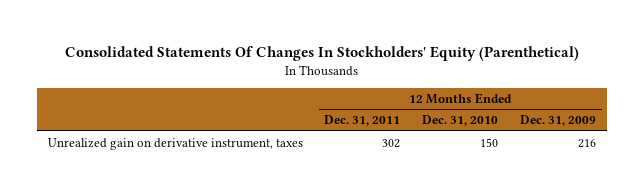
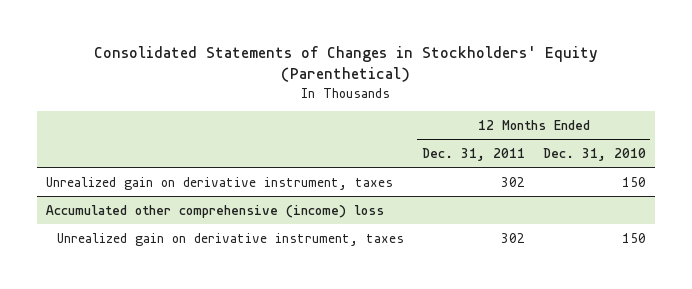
- Consolidated Statements Of Changes In Stockholders' Equity (Parenthetical)
+ Consolidated Statements of Changes in Stockholders' Equity (Parenthetical)
- | 12 Months Ended Dec. 31, 2011 | 12 Months Ended Dec. 31, 2010 | 12 Months Ended Dec. 31, 2009
+ | 12 Months Ended Dec. 31, 2011 | 12 Months Ended Dec. 31, 2010
+ Accumulated other comprehensive (income) loss
+ Unrealized gain on derivative instrument, taxes | 302 | 150

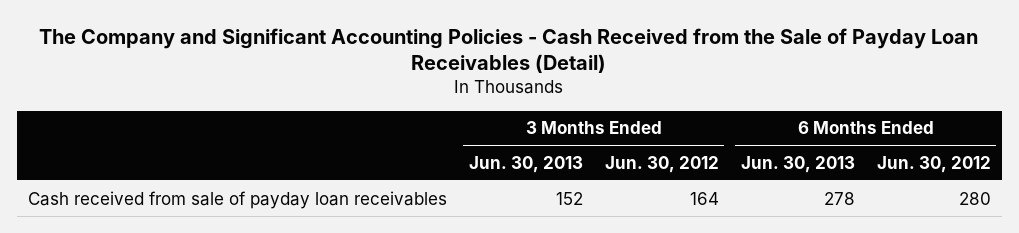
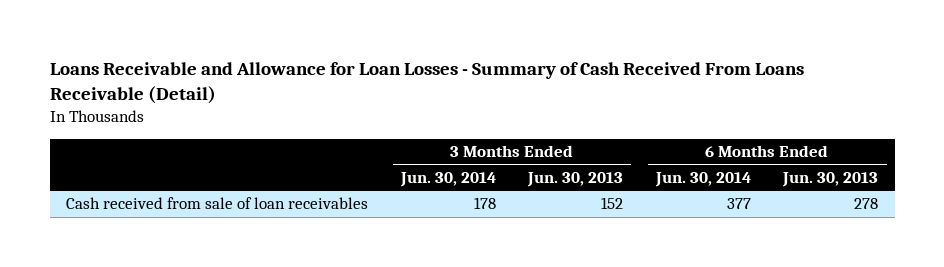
- The Company and Significant Accounting Policies - Cash Received from the Sale of Payday Loan Receivables (Detail)
+ Loans Receivable and Allowance for Loan Losses - Summary of Cash Received From Loans Receivable (Detail)
- | 3 Months Ended Jun. 30, 2013 | 3 Months Ended Jun. 30, 2012 | 6 Months Ended Jun. 30, 2013 | 6 Months Ended Jun. 30, 2012
+ | 3 Months Ended Jun. 30, 2014 | 3 Months Ended Jun. 30, 2013 | 6 Months Ended Jun. 30, 2014 | 6 Months Ended Jun. 30, 2013
- Cash received from sale of payday loan receivables | 152 | 164 | 278 | 280
+ Cash received from sale of loan receivables | 178 | 152 | 377 | 278

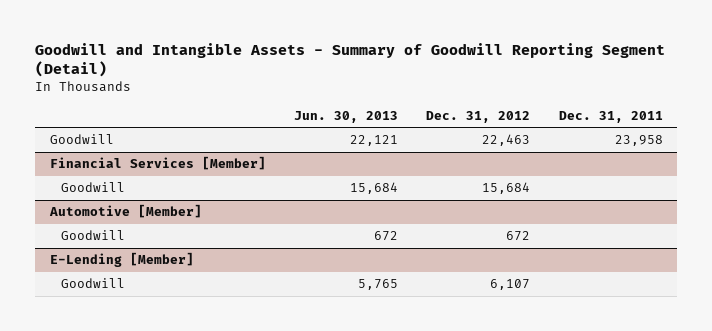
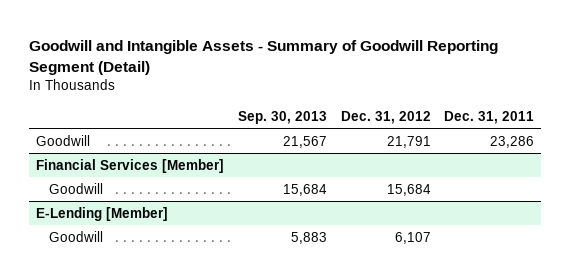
- | Jun. 30, 2013 | Dec. 31, 2012 | Dec. 31, 2011
+ | Sep. 30, 2013 | Dec. 31, 2012 | Dec. 31, 2011
- Goodwill | 22,121 | 22,463 | 23,958
+ Goodwill | 21,567 | 21,791 | 23,286
- Automotive [Member]
- Goodwill | 672 | 672 |

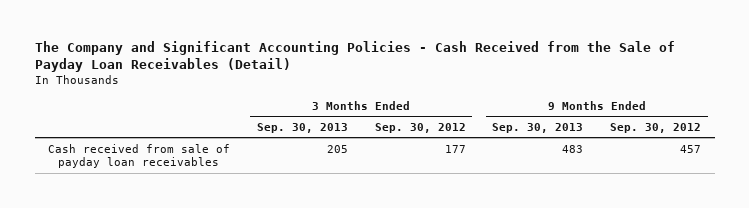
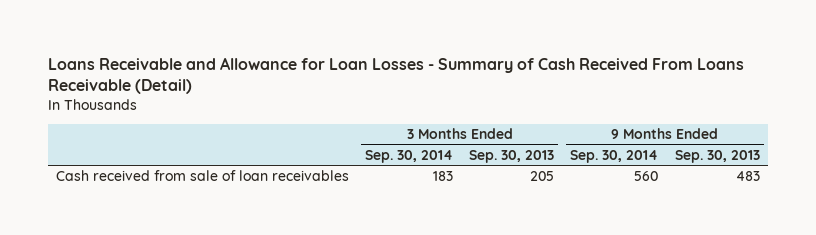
- The Company and Significant Accounting Policies - Cash Received from the Sale of Payday Loan Receivables (Detail)
+ Loans Receivable and Allowance for Loan Losses - Summary of Cash Received From Loans Receivable (Detail)
- | 3 Months Ended Sep. 30, 2013 | 3 Months Ended Sep. 30, 2012 | 9 Months Ended Sep. 30, 2013 | 9 Months Ended Sep. 30, 2012
+ | 3 Months Ended Sep. 30, 2014 | 3 Months Ended Sep. 30, 2013 | 9 Months Ended Sep. 30, 2014 | 9 Months Ended Sep. 30, 2013
- Cash received from sale of payday loan receivables | 205 | 177 | 483 | 457
+ Cash received from sale of loan receivables | 183 | 205 | 560 | 483

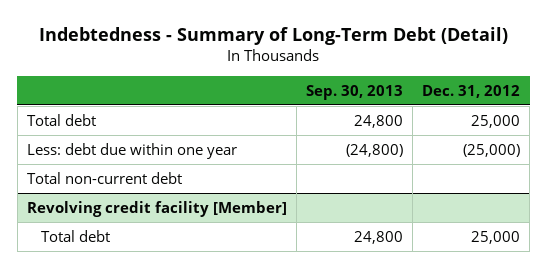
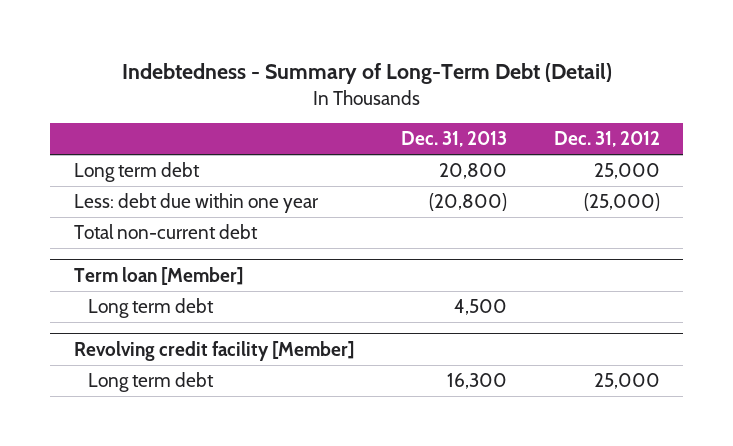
- | Sep. 30, 2013 | Dec. 31, 2012
+ | Dec. 31, 2013 | Dec. 31, 2012
- Total debt | 24,800 | 25,000
+ Long term debt | 20,800 | 25,000
+ Term loan [Member]
+ Long term debt | 4,500 |
@ Revolving credit facility [Member]
- Total debt | 24,800 | 25,000
+ Long term debt | 16,300 | 25,000

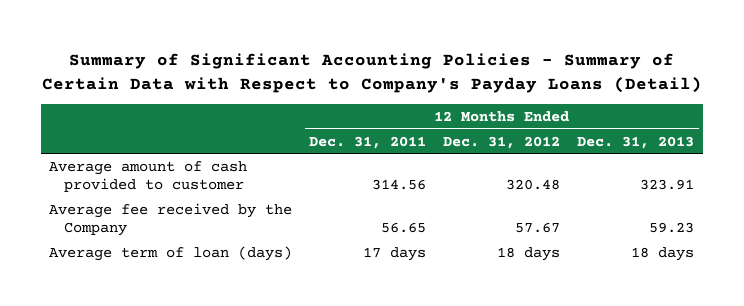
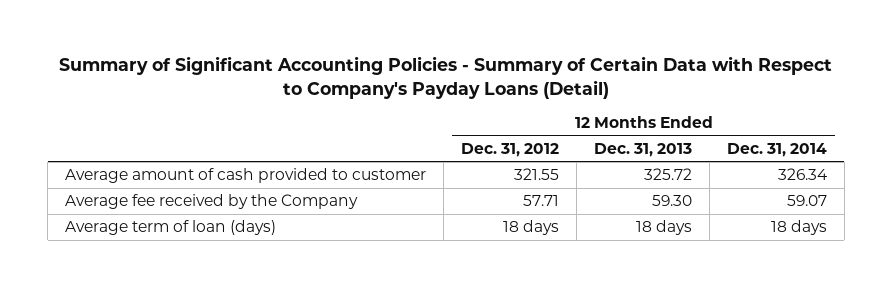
- | 12 Months Ended Dec. 31, 2011 | 12 Months Ended Dec. 31, 2012 | 12 Months Ended Dec. 31, 2013
+ | 12 Months Ended Dec. 31, 2012 | 12 Months Ended Dec. 31, 2013 | 12 Months Ended Dec. 31, 2014
- Average amount of cash provided to customer | 314.56 | 320.48 | 323.91
- Average fee received by the Company | 56.65 | 57.67 | 59.23
+ Average amount of cash provided to customer | 321.55 | 325.72 | 326.34
+ Average fee received by the Company | 57.71 | 59.30 | 59.07

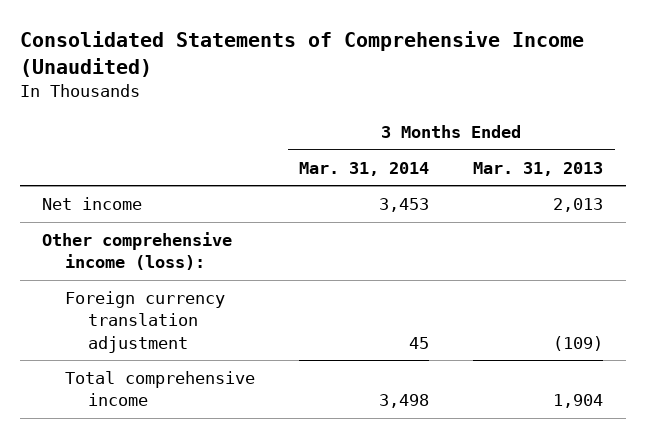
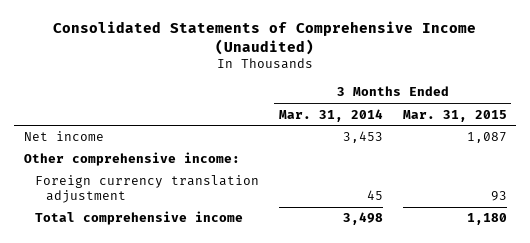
- | 3 Months Ended Mar. 31, 2014 | 3 Months Ended Mar. 31, 2013
+ | 3 Months Ended Mar. 31, 2014 | 3 Months Ended Mar. 31, 2015
- Other comprehensive income (loss):
+ Other comprehensive income:

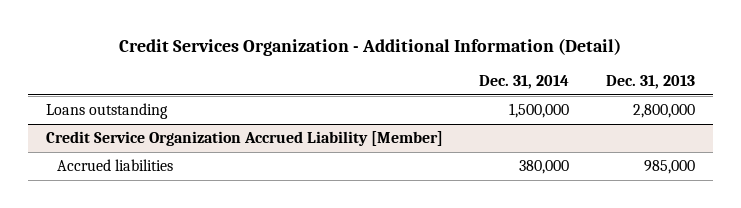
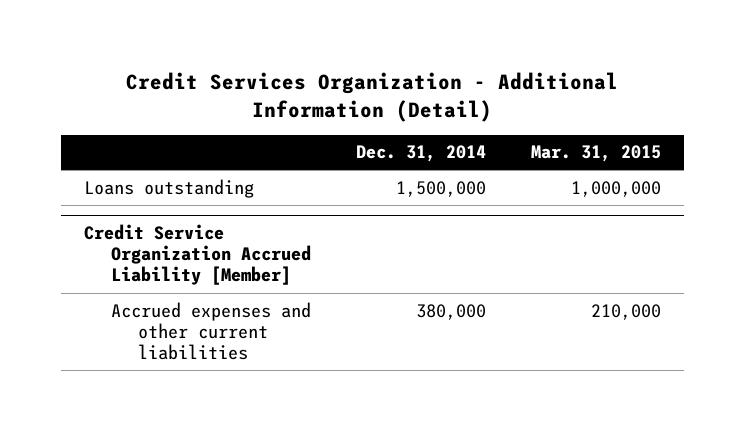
- | Dec. 31, 2014 | Dec. 31, 2013
+ | Dec. 31, 2014 | Mar. 31, 2015
@ Credit Service Organization Accrued Liability [Member]
- Accrued liabilities | 380,000 | 985,000
+ Accrued expenses and other current liabilities | 380,000 | 210,000

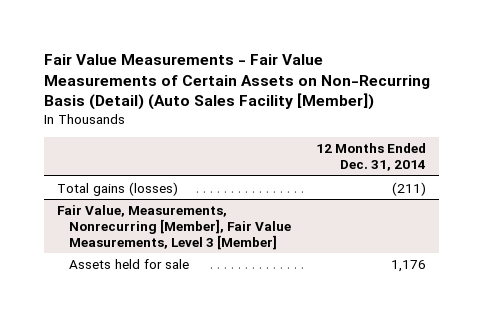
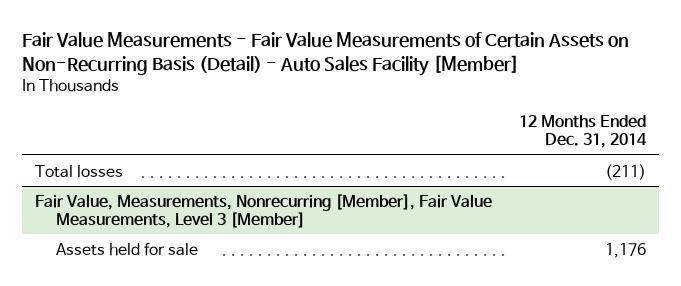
- Fair Value Measurements - Fair Value Measurements of Certain Assets on Non-Recurring Basis (Detail) (Auto Sales Facility [Member])
+ Fair Value Measurements - Fair Value Measurements of Certain Assets on Non-Recurring Basis (Detail) - Auto Sales Facility [Member]
- Total gains (losses) | (211)
+ Total losses | (211)

